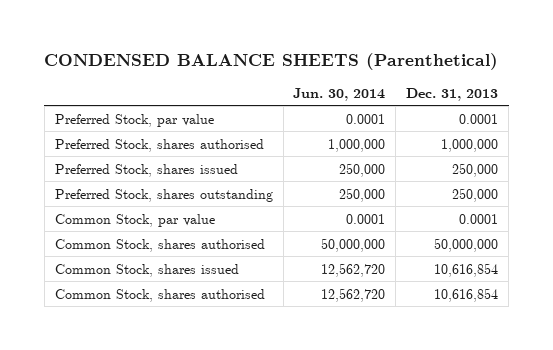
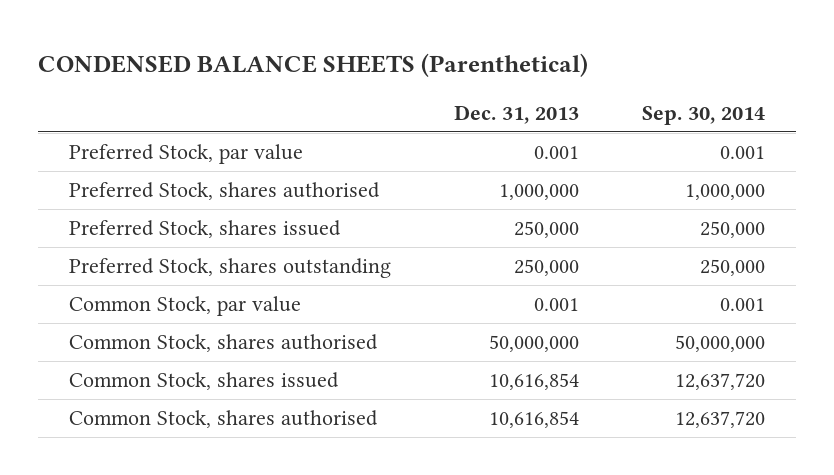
- | Jun. 30, 2014 | Dec. 31, 2013
+ | Dec. 31, 2013 | Sep. 30, 2014
- Preferred Stock, par value | 0.0001 | 0.0001
+ Preferred Stock, par value | 0.001 | 0.001
- Common Stock, par value | 0.0001 | 0.0001
+ Common Stock, par value | 0.001 | 0.001

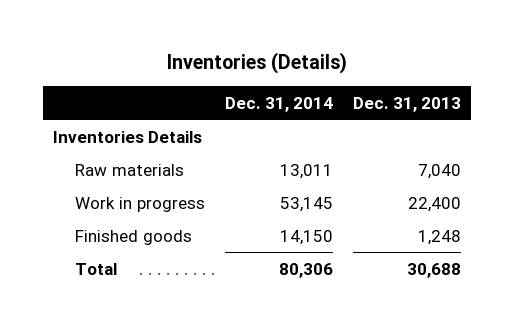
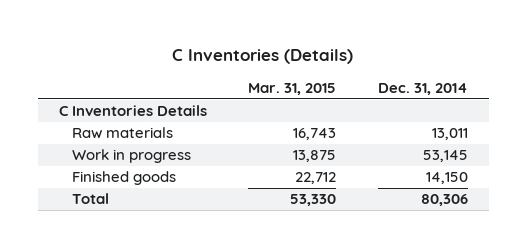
- Inventories (Details)
+ C Inventories (Details)
- | Dec. 31, 2014 | Dec. 31, 2013
+ | Mar. 31, 2015 | Dec. 31, 2014
- Inventories Details
+ C Inventories Details

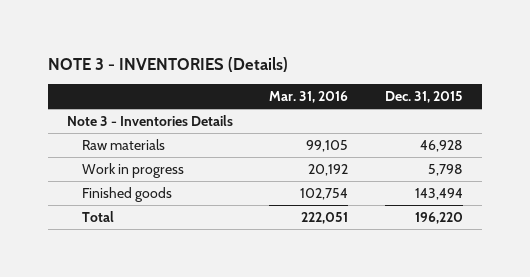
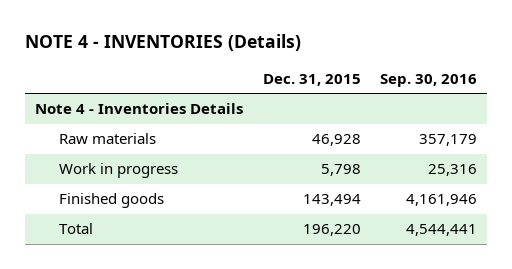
- NOTE 3 - INVENTORIES (Details)
+ NOTE 4 - INVENTORIES (Details)
- | Mar. 31, 2016 | Dec. 31, 2015
+ | Dec. 31, 2015 | Sep. 30, 2016
- Note 3 - Inventories Details
+ Note 4 - Inventories Details

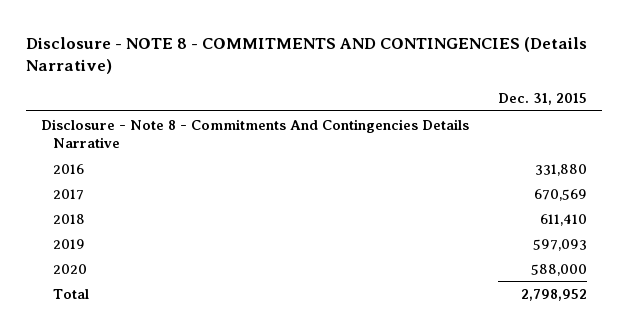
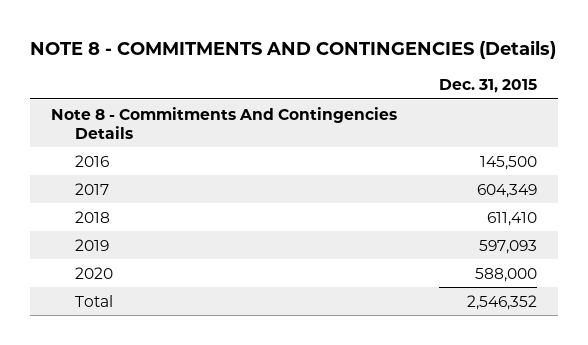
- Disclosure - NOTE 8 - COMMITMENTS AND CONTINGENCIES (Details Narrative)
+ NOTE 8 - COMMITMENTS AND CONTINGENCIES (Details)
- Disclosure - Note 8 - Commitments And Contingencies Details Narrative
- 2016 | 331,880
- 2017 | 670,569
+ Note 8 - Commitments And Contingencies Details
+ 2016 | 145,500
+ 2017 | 604,349
- Total | 2,798,952
+ Total | 2,546,352

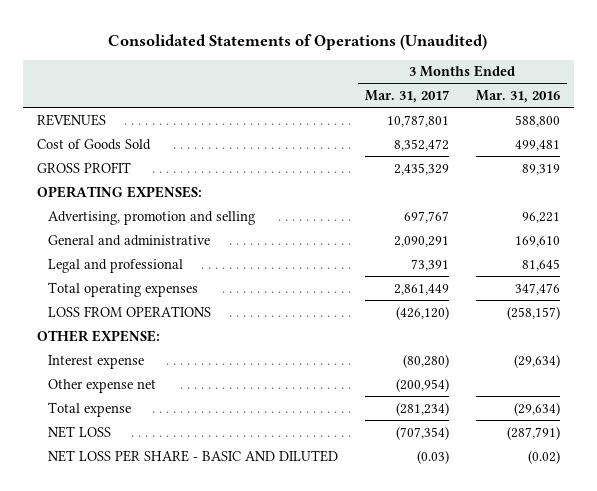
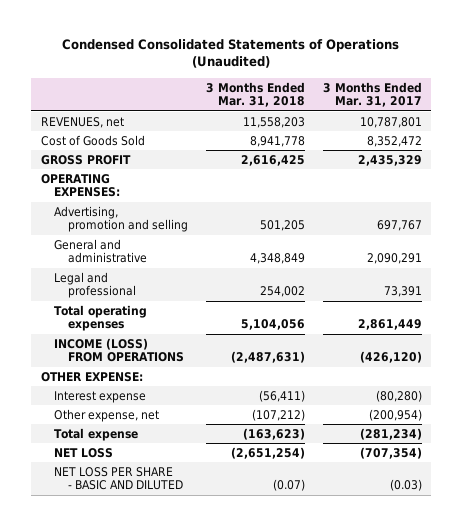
- Consolidated Statements of Operations (Unaudited)
+ Condensed Consolidated Statements of Operations (Unaudited)
- | 3 Months Ended Mar. 31, 2017 | 3 Months Ended Mar. 31, 2016
+ | 3 Months Ended Mar. 31, 2018 | 3 Months Ended Mar. 31, 2017
- REVENUES | 10,787,801 | 588,800
+ REVENUES, net | 11,558,203 | 10,787,801
- LOSS FROM OPERATIONS | (426,120) | (258,157)
+ INCOME (LOSS) FROM OPERATIONS | (2,487,631) | (426,120)
- Other expense net | (200,954) |
+ Other expense, net | (107,212) | (200,954)

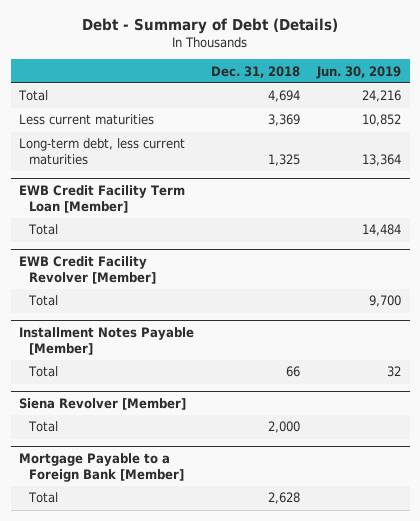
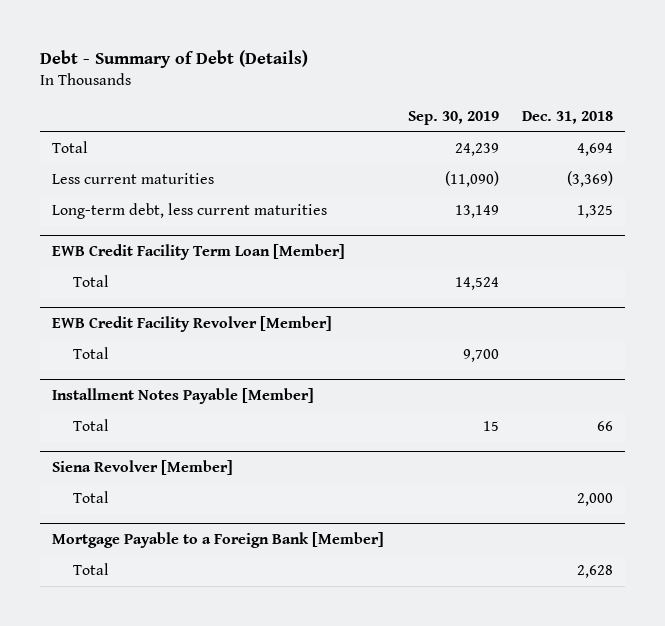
- | Dec. 31, 2018 | Jun. 30, 2019
+ | Sep. 30, 2019 | Dec. 31, 2018
- Less current maturities | 3,369 | 10,852
+ Less current maturities | (11,090) | (3,369)

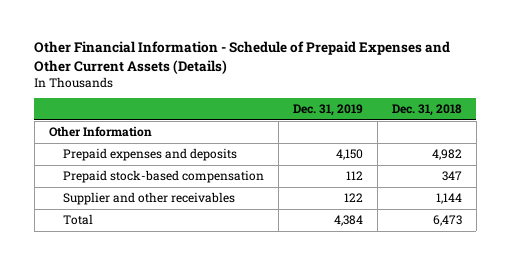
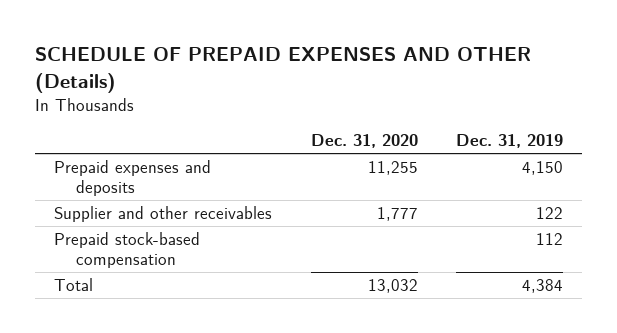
- Other Financial Information - Schedule of Prepaid Expenses and Other Current Assets (Details)
+ SCHEDULE OF PREPAID EXPENSES AND OTHER (Details)
- | Dec. 31, 2019 | Dec. 31, 2018
+ | Dec. 31, 2020 | Dec. 31, 2019
- Other Information
moved down: Prepaid stock-based compensation | | 112

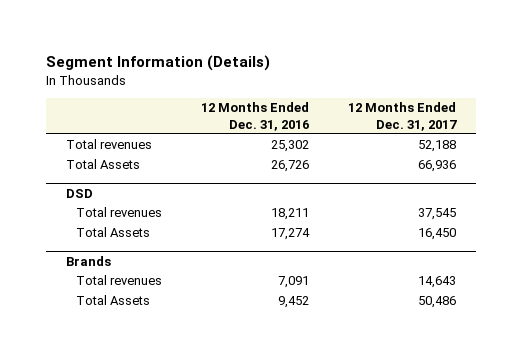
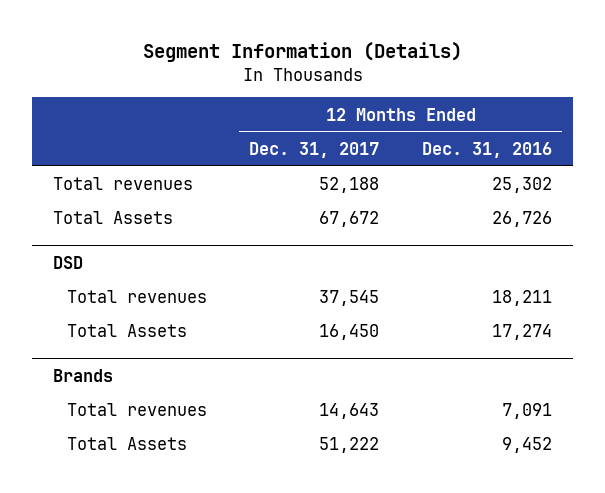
- | 12 Months Ended Dec. 31, 2016 | 12 Months Ended Dec. 31, 2017
+ | 12 Months Ended Dec. 31, 2017 | 12 Months Ended Dec. 31, 2016
- Total Assets | 26,726 | 66,936
+ Total Assets | 67,672 | 26,726
@ Brands
- Total Assets | 9,452 | 50,486
+ Total Assets | 51,222 | 9,452

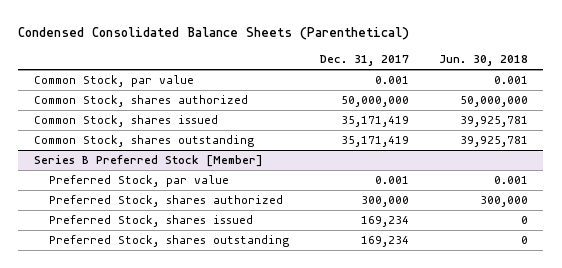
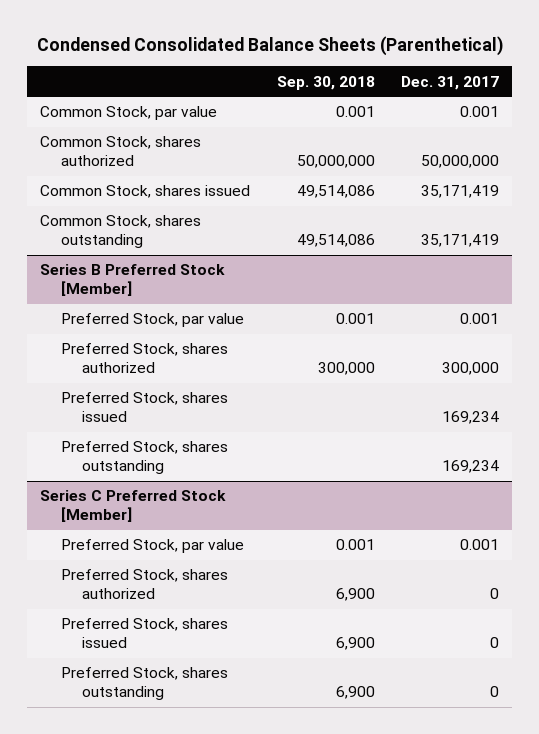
- | Dec. 31, 2017 | Jun. 30, 2018
+ | Sep. 30, 2018 | Dec. 31, 2017
+ Series C Preferred Stock [Member]
+ Preferred Stock, par value | 0.001 | 0.001
+ Preferred Stock, shares authorized | 6,900 | 0
+ Preferred Stock, shares issued | 6,900 | 0
+ Preferred Stock, shares outstanding | 6,900 | 0

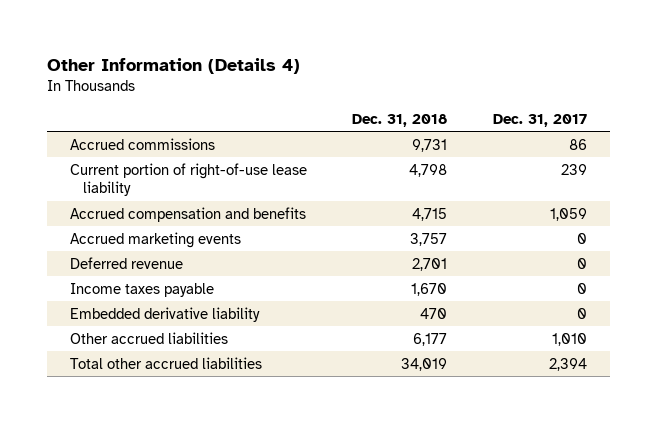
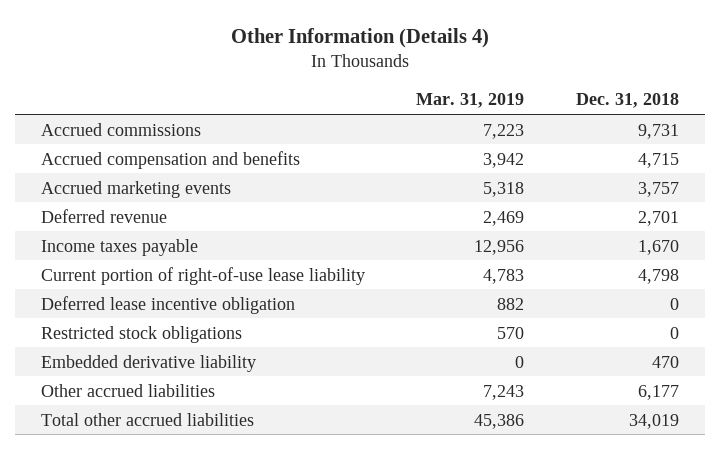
- | Dec. 31, 2018 | Dec. 31, 2017
+ | Mar. 31, 2019 | Dec. 31, 2018
moved down: Current portion of right-of-use lease liability | 4,783 | 4,798
+ Deferred lease incentive obligation | 882 | 0
+ Restricted stock obligations | 570 | 0

